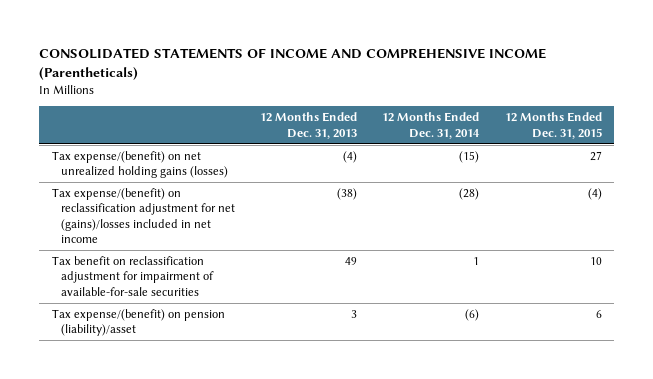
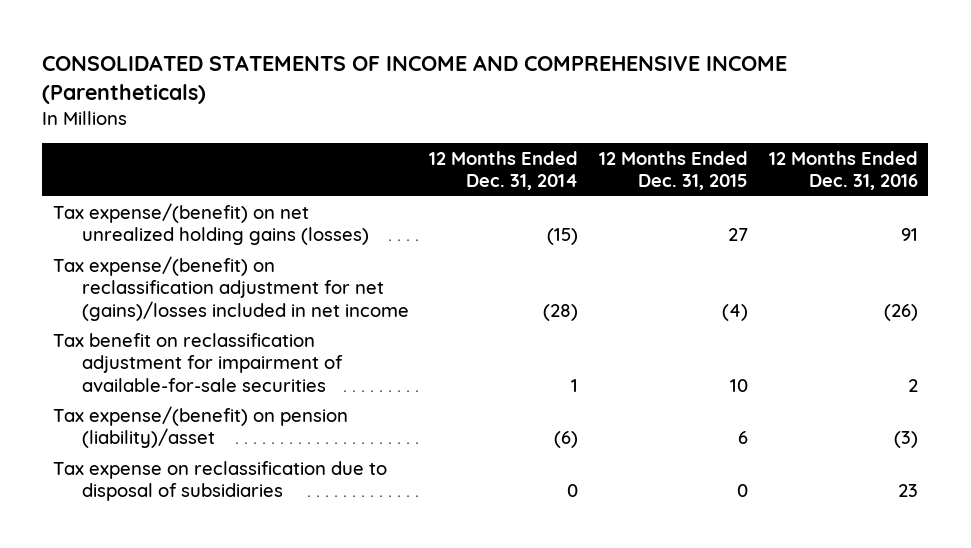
- | 12 Months Ended Dec. 31, 2013 | 12 Months Ended Dec. 31, 2014 | 12 Months Ended Dec. 31, 2015
+ | 12 Months Ended Dec. 31, 2014 | 12 Months Ended Dec. 31, 2015 | 12 Months Ended Dec. 31, 2016
+ Tax expense on reclassification due to disposal of subsidiaries | 0 | 0 | 23

